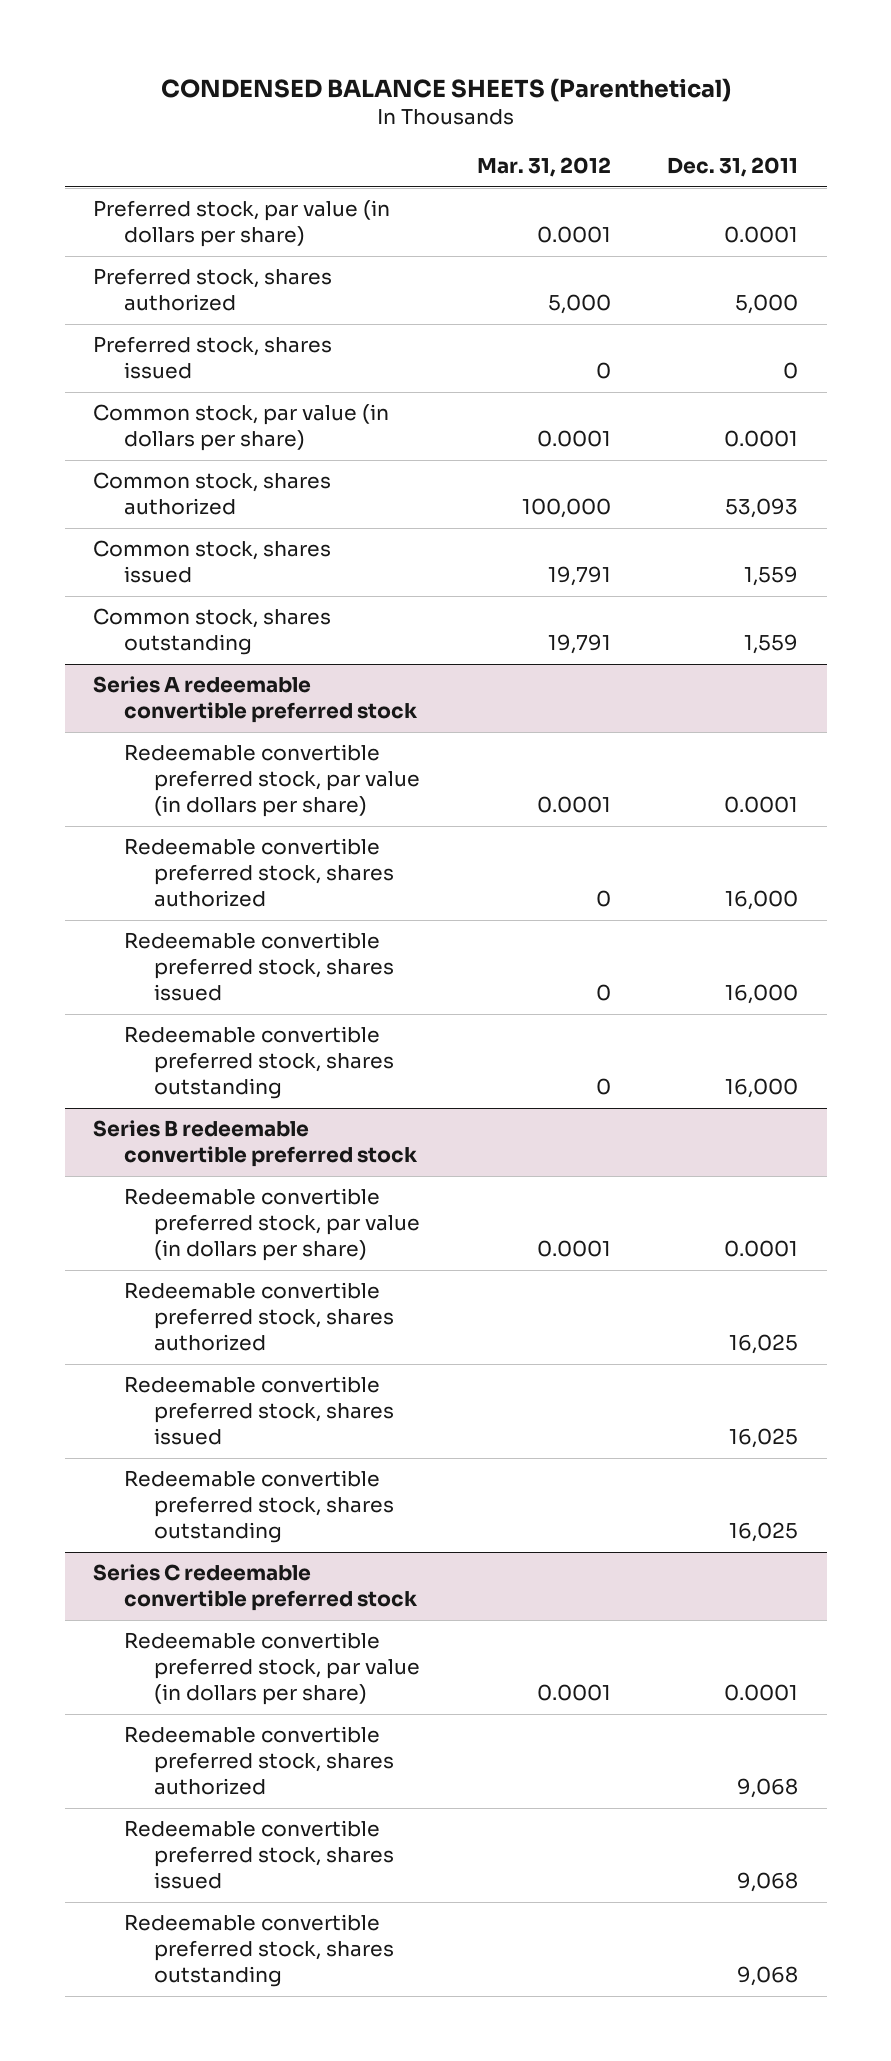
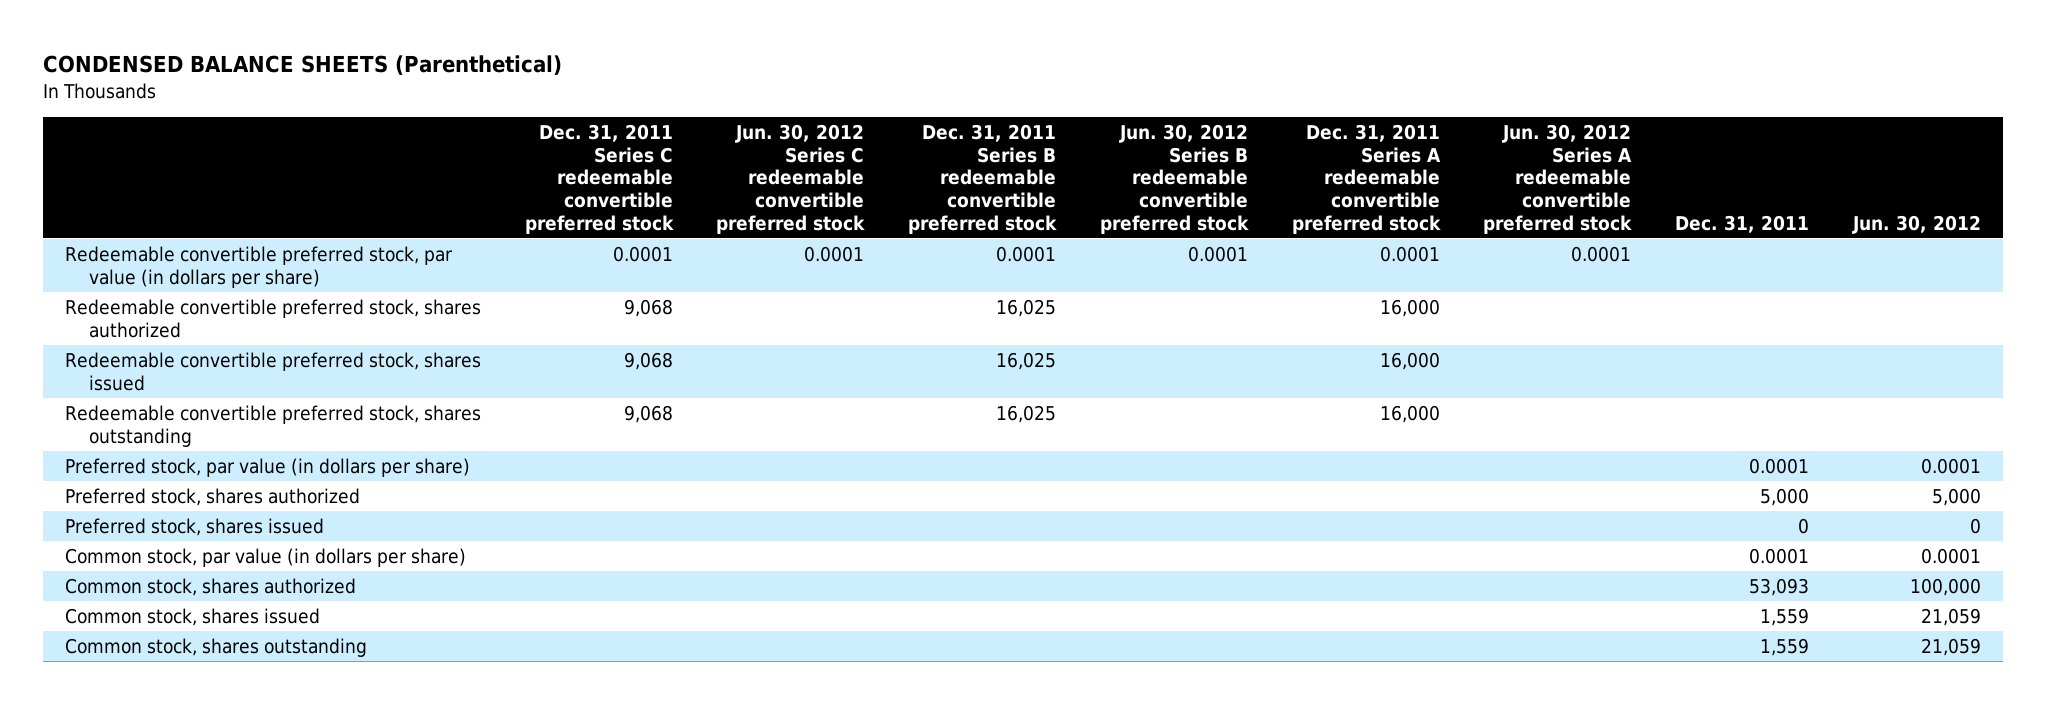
- | Mar. 31, 2012 | Dec. 31, 2011
+ | Dec. 31, 2011 Series C redeemable convertible preferred stock | Jun. 30, 2012 Series C redeemable convertible preferred stock | Dec. 31, 2011 Series B redeemable convertible preferred stock | Jun. 30, 2012 Series B redeemable convertible preferred stock | Dec. 31, 2011 Series A redeemable convertible preferred stock | Jun. 30, 2012 Series A redeemable convertible preferred stock | Dec. 31, 2011 | Jun. 30, 2012
+ Redeemable convertible preferred stock, par value (in dollars per share) | 0.0001 | 0.0001 | 0.0001 | 0.0001 | 0.0001 | 0.0001 | |
+ Redeemable convertible preferred stock, shares authorized | 9,068 | | 16,025 | | 16,000 | | |
+ Redeemable convertible preferred stock, shares issued | 9,068 | | 16,025 | | 16,000 | | |
+ Redeemable convertible preferred stock, shares outstanding | 9,068 | | 16,025 | | 16,000 | | |
- Series A redeemable convertible preferred stock
- Redeemable convertible preferred stock, par value (in dollars per share) | 0.0001 | 0.0001
- Redeemable convertible preferred stock, shares authorized | 0 | 16,000
- Redeemable convertible preferred stock, shares issued | 0 | 16,000
- Redeemable convertible preferred stock, shares outstanding | 0 | 16,000
- Series B redeemable convertible preferred stock
- Redeemable convertible preferred stock, par value (in dollars per share) | 0.0001 | 0.0001
- Redeemable convertible preferred stock, shares authorized | | 16,025
- Redeemable convertible preferred stock, shares issued | | 16,025
- Redeemable convertible preferred stock, shares outstanding | | 16,025
- Series C redeemable convertible preferred stock
- Redeemable convertible preferred stock, par value (in dollars per share) | 0.0001 | 0.0001
- Redeemable convertible preferred stock, shares authorized | | 9,068
- Redeemable convertible preferred stock, shares issued | | 9,068
- Redeemable convertible preferred stock, shares outstanding | | 9,068

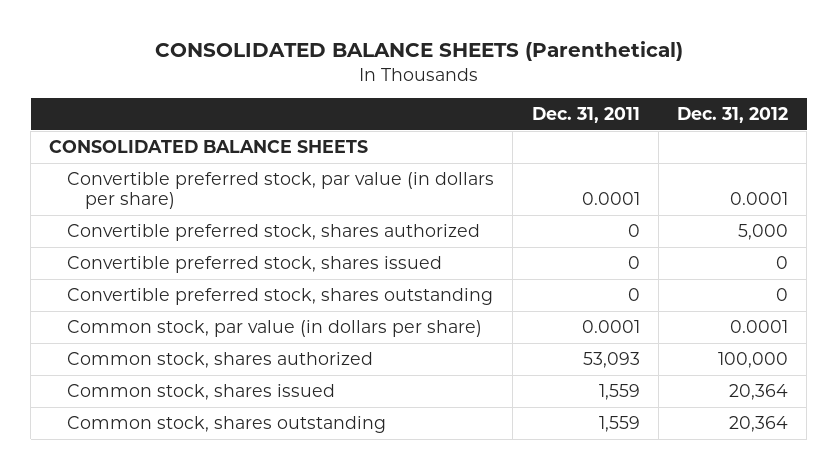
- CONDENSED BALANCE SHEETS (Parenthetical)
+ CONSOLIDATED BALANCE SHEETS (Parenthetical)
- | Dec. 31, 2011 Series C redeemable convertible preferred stock | Jun. 30, 2012 Series C redeemable convertible preferred stock | Dec. 31, 2011 Series B redeemable convertible preferred stock | Jun. 30, 2012 Series B redeemable convertible preferred stock | Dec. 31, 2011 Series A redeemable convertible preferred stock | Jun. 30, 2012 Series A redeemable convertible preferred stock | Dec. 31, 2011 | Jun. 30, 2012
+ | Dec. 31, 2011 | Dec. 31, 2012
- Redeemable convertible preferred stock, par value (in dollars per share) | 0.0001 | 0.0001 | 0.0001 | 0.0001 | 0.0001 | 0.0001 | |
- Redeemable convertible preferred stock, shares authorized | 9,068 | | 16,025 | | 16,000 | | |
- Redeemable convertible preferred stock, shares issued | 9,068 | | 16,025 | | 16,000 | | |
- Redeemable convertible preferred stock, shares outstanding | 9,068 | | 16,025 | | 16,000 | | |
- Preferred stock, par value (in dollars per share) | | | | | | | 0.0001 | 0.0001
- Preferred stock, shares authorized | | | | | | | 5,000 | 5,000
- Preferred stock, shares issued | | | | | | | 0 | 0
+ CONSOLIDATED BALANCE SHEETS
+ Convertible preferred stock, par value (in dollars per share) | 0.0001 | 0.0001
+ Convertible preferred stock, shares authorized | 0 | 5,000
+ Convertible preferred stock, shares issued | 0 | 0
+ Convertible preferred stock, shares outstanding | 0 | 0

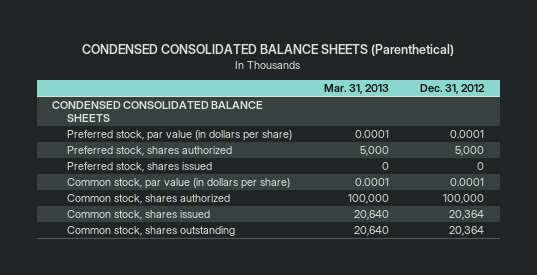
- CONSOLIDATED BALANCE SHEETS (Parenthetical)
+ CONDENSED CONSOLIDATED BALANCE SHEETS (Parenthetical)
- | Dec. 31, 2011 | Dec. 31, 2012
+ | Mar. 31, 2013 | Dec. 31, 2012
- CONSOLIDATED BALANCE SHEETS
- Convertible preferred stock, par value (in dollars per share) | 0.0001 | 0.0001
- Convertible preferred stock, shares authorized | 0 | 5,000
- Convertible preferred stock, shares issued | 0 | 0
- Convertible preferred stock, shares outstanding | 0 | 0
+ CONDENSED CONSOLIDATED BALANCE SHEETS
+ Preferred stock, par value (in dollars per share) | 0.0001 | 0.0001
+ Preferred stock, shares authorized | 5,000 | 5,000
+ Preferred stock, shares issued | 0 | 0

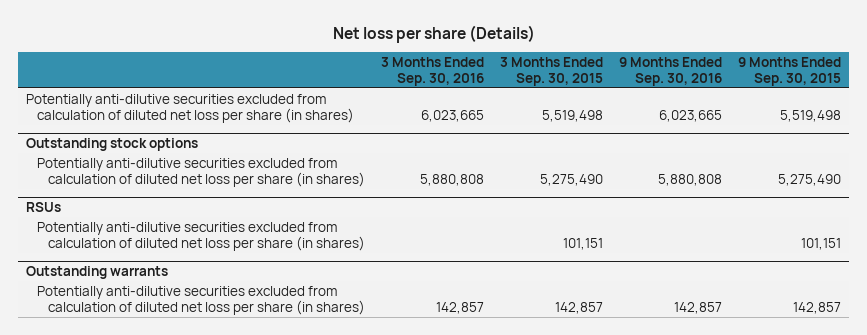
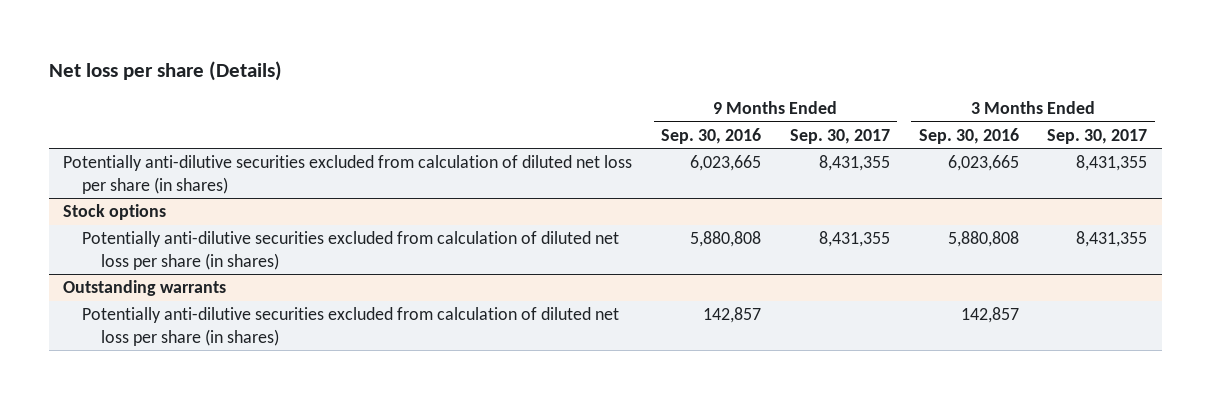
- | 3 Months Ended Sep. 30, 2016 | 3 Months Ended Sep. 30, 2015 | 9 Months Ended Sep. 30, 2016 | 9 Months Ended Sep. 30, 2015
+ | 9 Months Ended Sep. 30, 2016 | 9 Months Ended Sep. 30, 2017 | 3 Months Ended Sep. 30, 2016 | 3 Months Ended Sep. 30, 2017
- Outstanding stock options
+ Stock options
- RSUs
- Potentially anti-dilutive securities excluded from calculation of diluted net loss per share (in shares) | | 101,151 | | 101,151

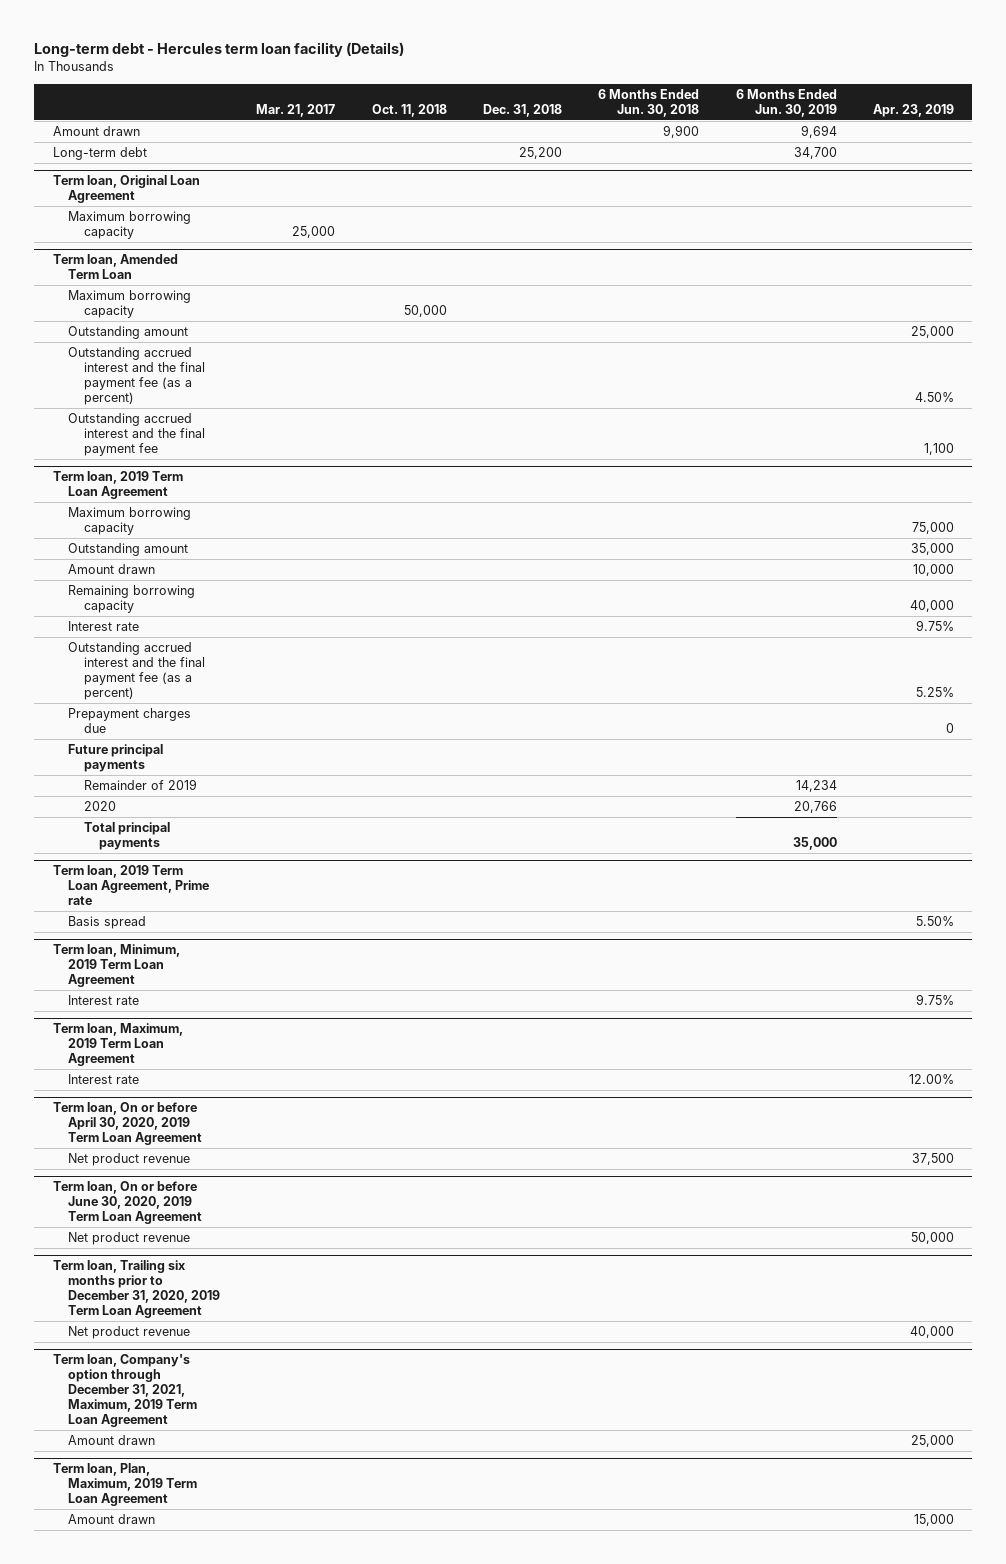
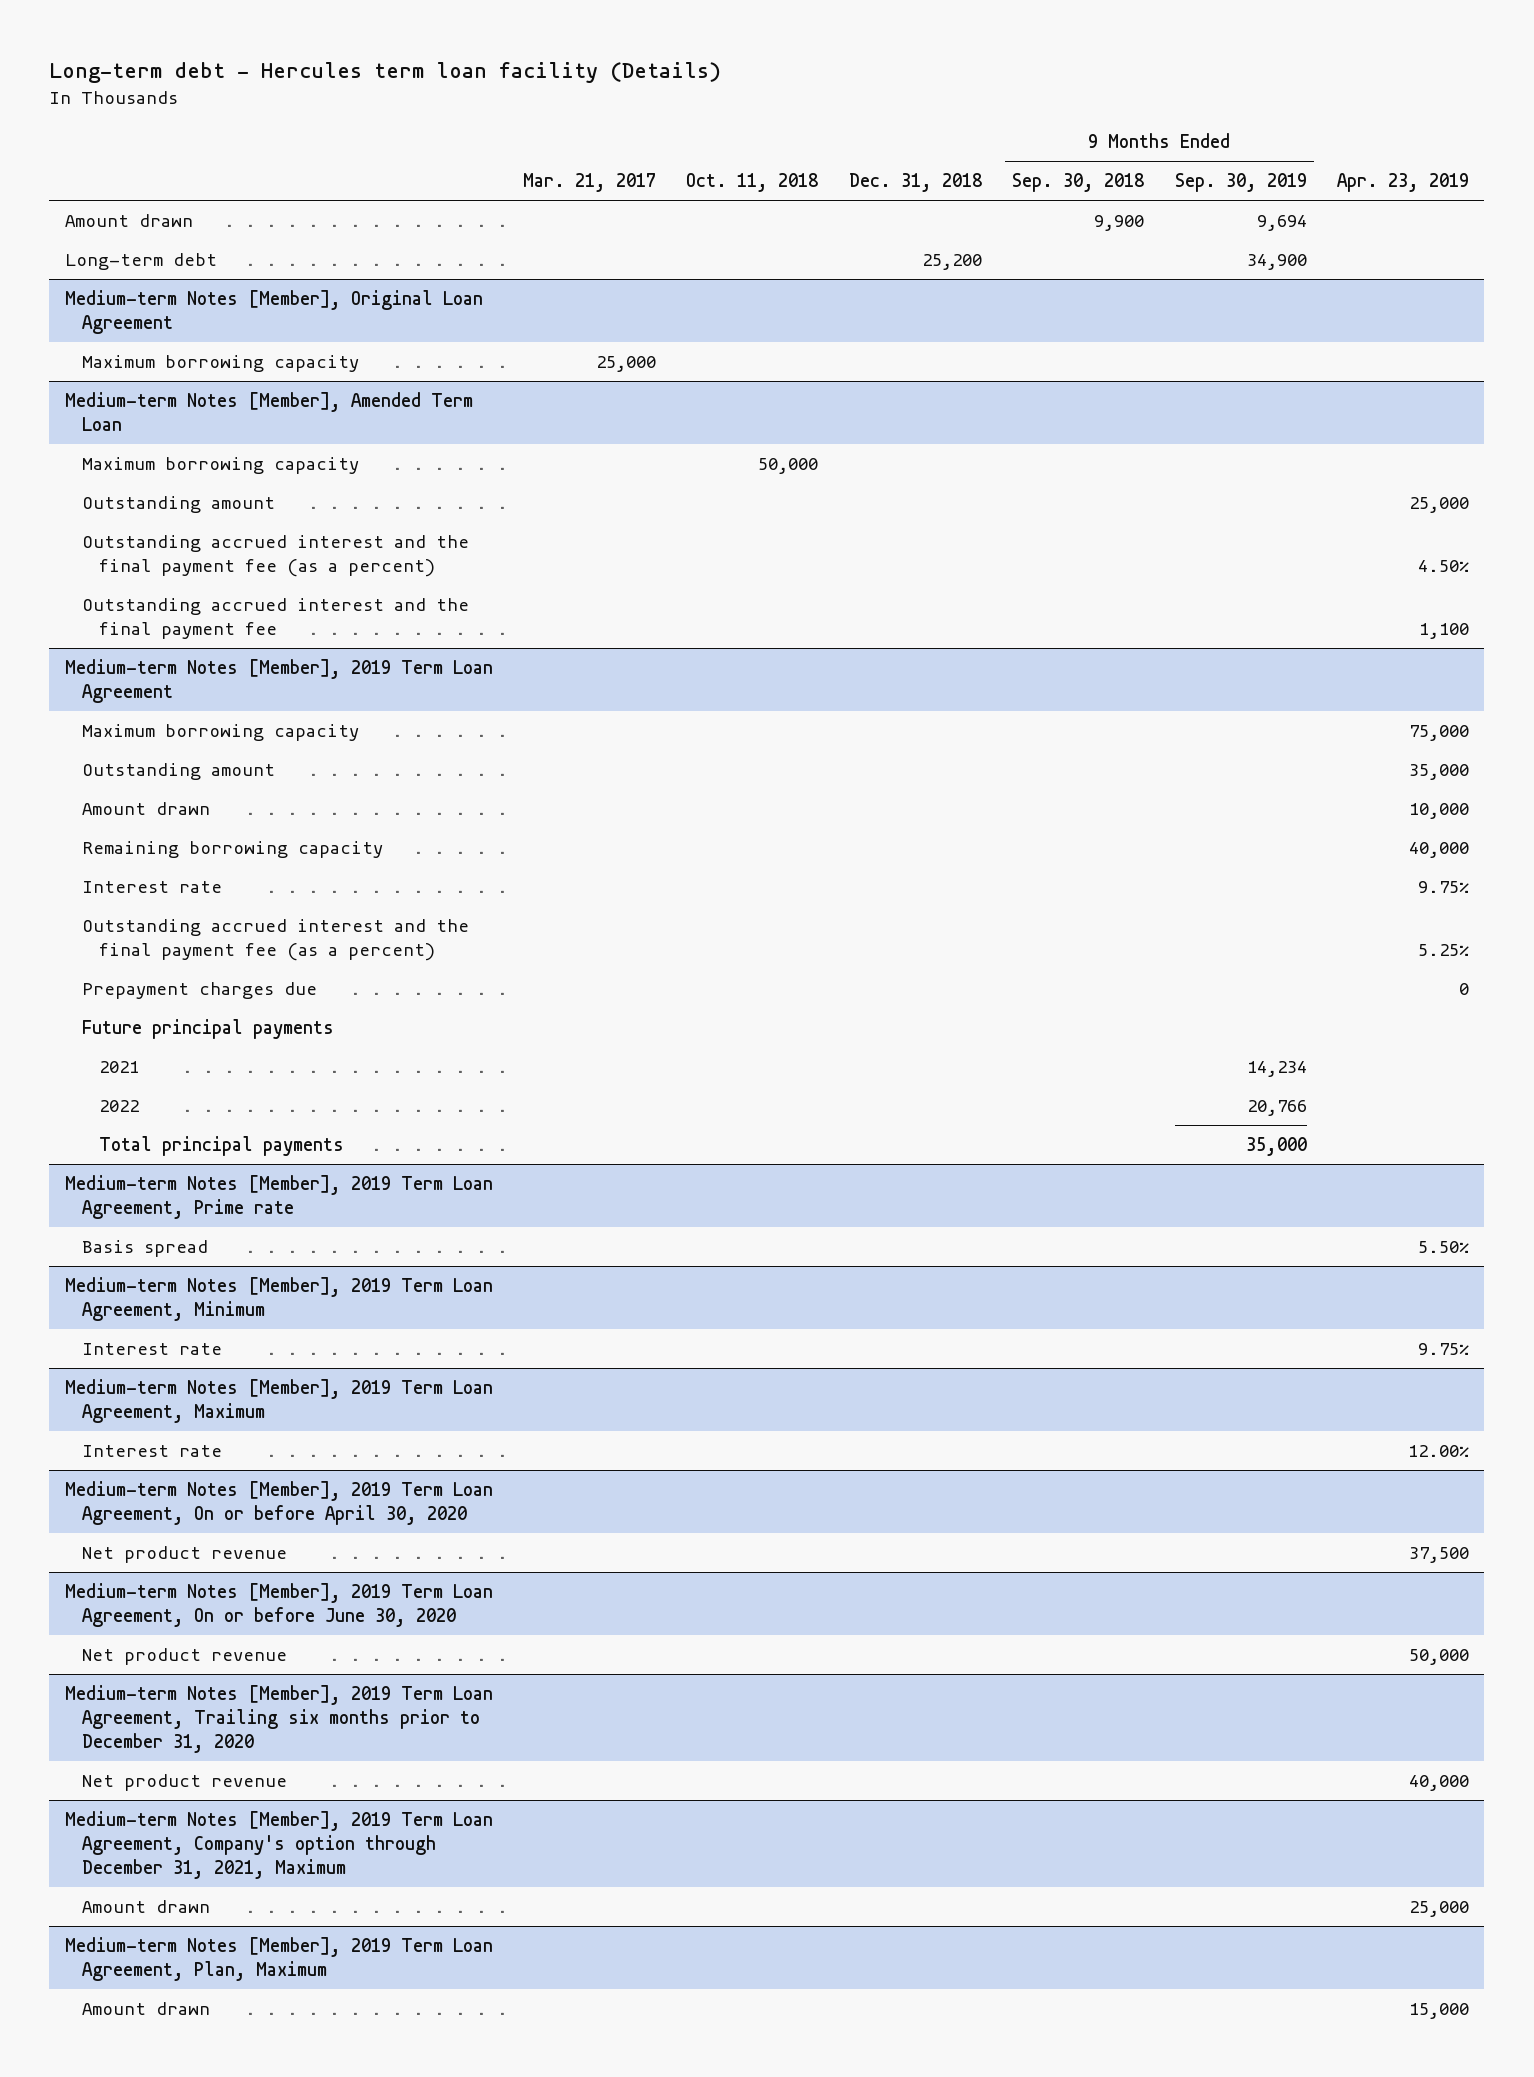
- | Mar. 21, 2017 | Oct. 11, 2018 | Dec. 31, 2018 | 6 Months Ended Jun. 30, 2018 | 6 Months Ended Jun. 30, 2019 | Apr. 23, 2019
+ | Mar. 21, 2017 | Oct. 11, 2018 | Dec. 31, 2018 | 9 Months Ended Sep. 30, 2018 | 9 Months Ended Sep. 30, 2019 | Apr. 23, 2019
- Term loan, Original Loan Agreement
+ Medium-term Notes [Member], Original Loan Agreement
- Term loan, Amended Term Loan
+ Medium-term Notes [Member], Amended Term Loan
- Term loan, 2019 Term Loan Agreement
+ Medium-term Notes [Member], 2019 Term Loan Agreement
- Remainder of 2019 | | | | | 14,234 |
- 2020 | | | | | 20,766 |
+ 2021 | | | | | 14,234 |
+ 2022 | | | | | 20,766 |
- Term loan, 2019 Term Loan Agreement, Prime rate
+ Medium-term Notes [Member], 2019 Term Loan Agreement, Prime rate
- Term loan, Minimum, 2019 Term Loan Agreement
+ Medium-term Notes [Member], 2019 Term Loan Agreement, Minimum
- Term loan, Maximum, 2019 Term Loan Agreement
+ Medium-term Notes [Member], 2019 Term Loan Agreement, Maximum
- Term loan, On or before April 30, 2020, 2019 Term Loan Agreement
+ Medium-term Notes [Member], 2019 Term Loan Agreement, On or before April 30, 2020
- Term loan, On or before June 30, 2020, 2019 Term Loan Agreement
+ Medium-term Notes [Member], 2019 Term Loan Agreement, On or before June 30, 2020
- Term loan, Trailing six months prior to December 31, 2020, 2019 Term Loan Agreement
+ Medium-term Notes [Member], 2019 Term Loan Agreement, Trailing six months prior to December 31, 2020
- Term loan, Company's option through December 31, 2021, Maximum, 2019 Term Loan Agreement
+ Medium-term Notes [Member], 2019 Term Loan Agreement, Company's option through December 31, 2021, Maximum
- Term loan, Plan, Maximum, 2019 Term Loan Agreement
+ Medium-term Notes [Member], 2019 Term Loan Agreement, Plan, Maximum

